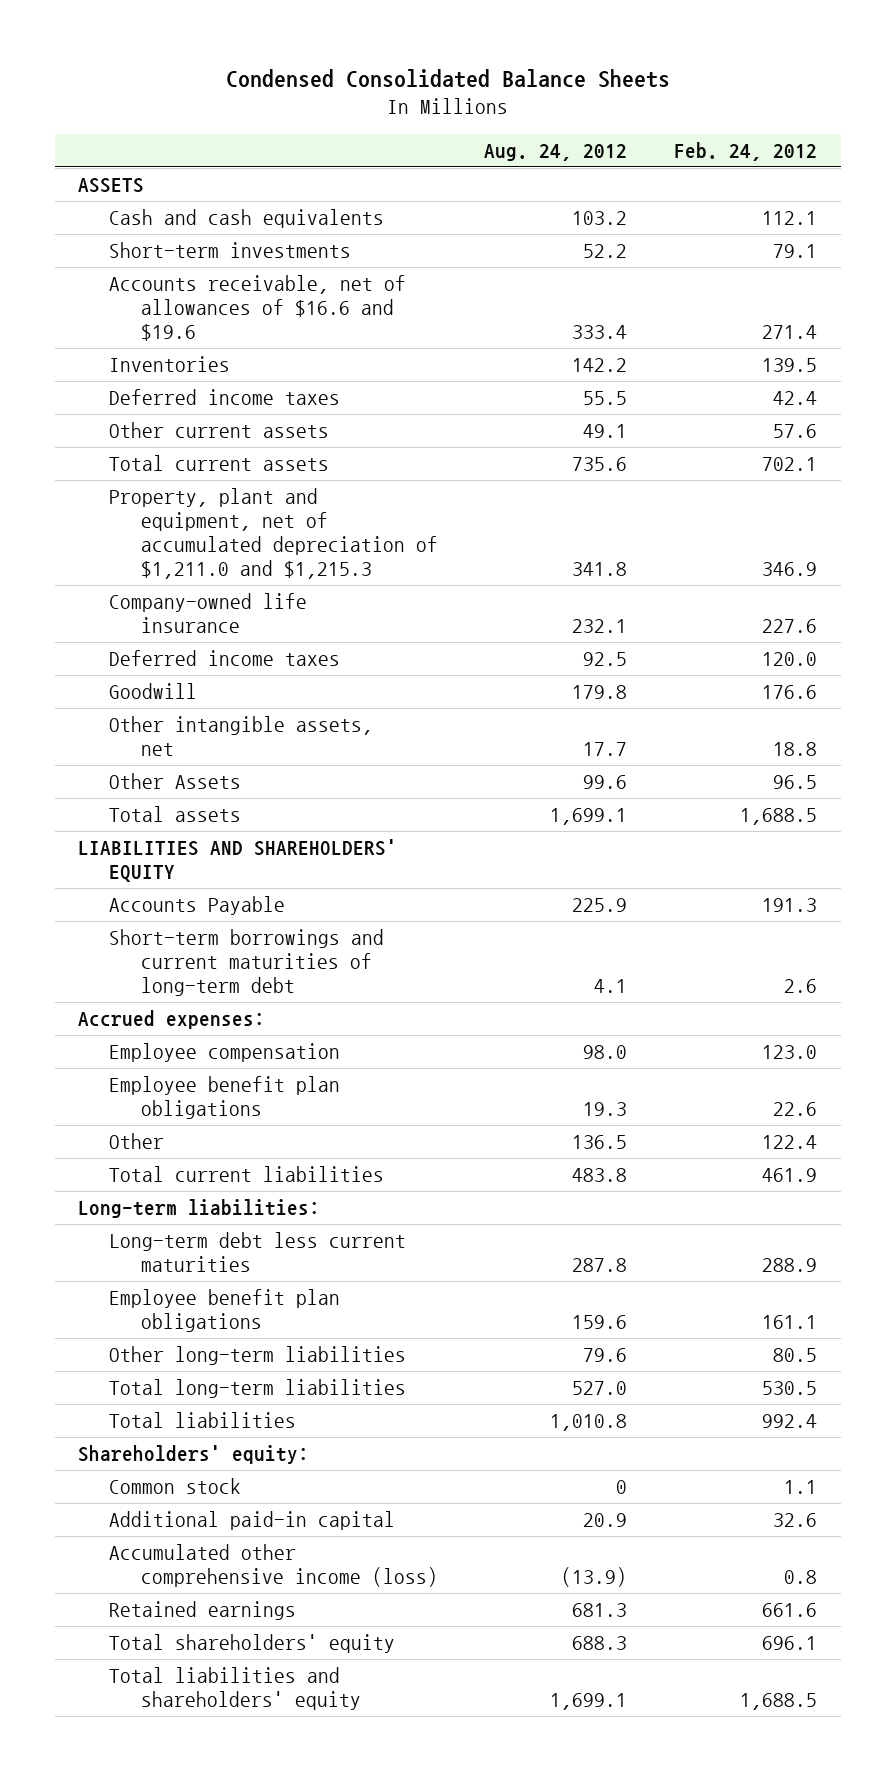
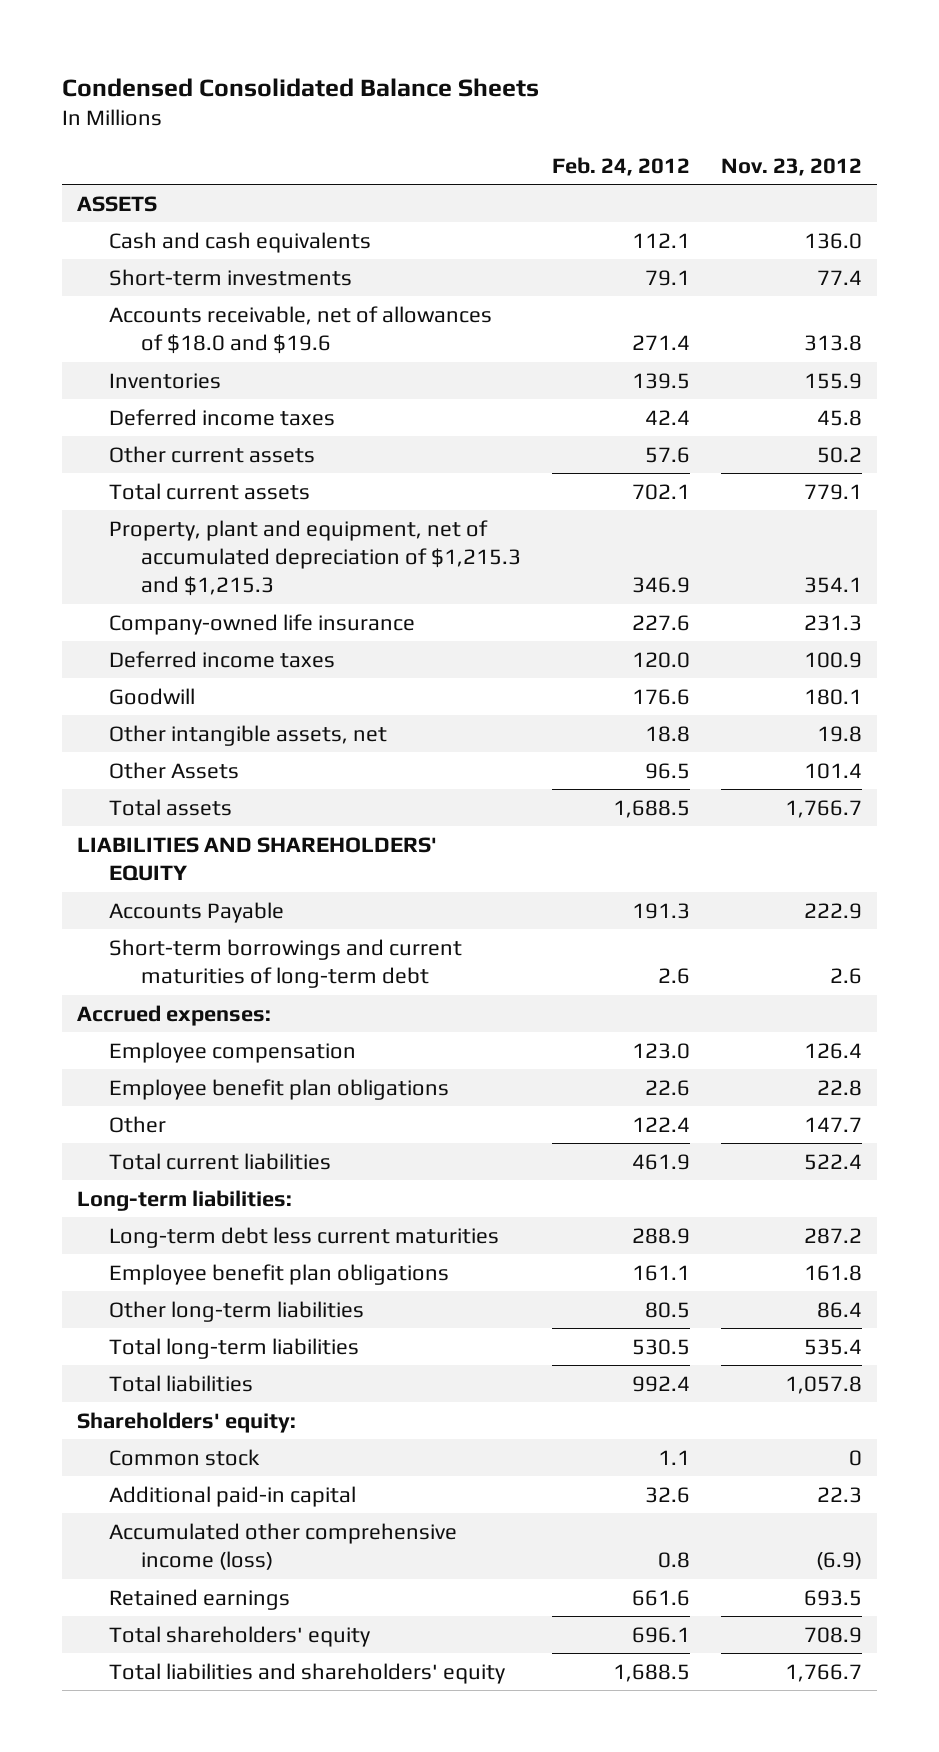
- | Aug. 24, 2012 | Feb. 24, 2012
+ | Feb. 24, 2012 | Nov. 23, 2012
- Accounts receivable, net of allowances of $16.6 and $19.6 | 333.4 | 271.4
+ Accounts receivable, net of allowances of $18.0 and $19.6 | 271.4 | 313.8
- Property, plant and equipment, net of accumulated depreciation of $1,211.0 and $1,215.3 | 341.8 | 346.9
+ Property, plant and equipment, net of accumulated depreciation of $1,215.3 and $1,215.3 | 346.9 | 354.1

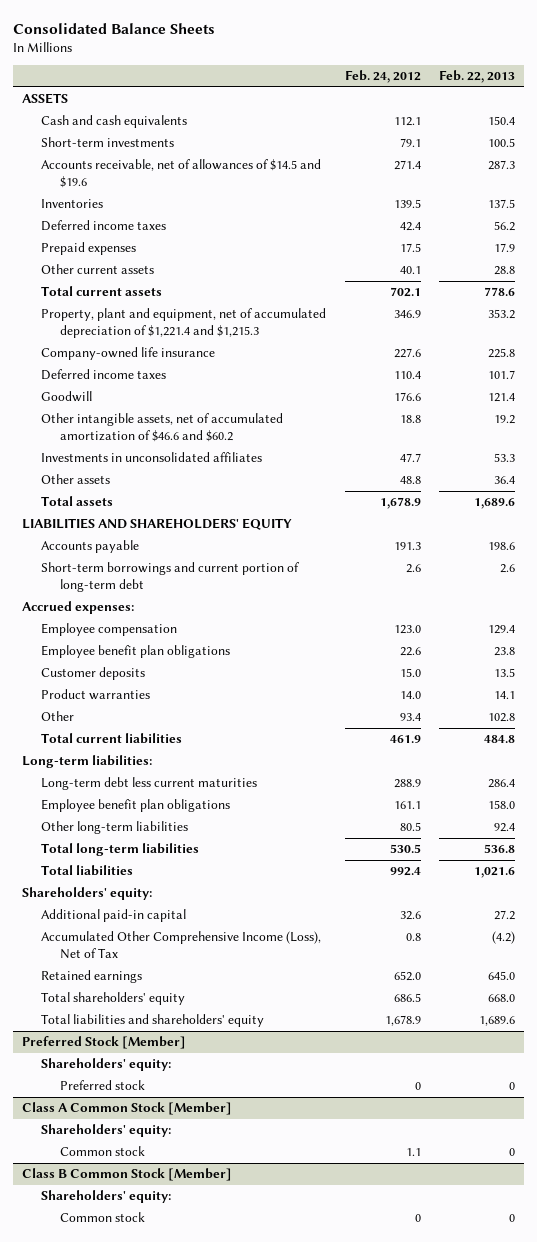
- Condensed Consolidated Balance Sheets
+ Consolidated Balance Sheets
- | Feb. 24, 2012 | Nov. 23, 2012
+ | Feb. 24, 2012 | Feb. 22, 2013
- Accounts receivable, net of allowances of $18.0 and $19.6 | 271.4 | 313.8
+ Accounts receivable, net of allowances of $14.5 and $19.6 | 271.4 | 287.3
- Other current assets | 57.6 | 50.2
+ Prepaid expenses | 17.5 | 17.9
+ Other current assets | 40.1 | 28.8
- Property, plant and equipment, net of accumulated depreciation of $1,215.3 and $1,215.3 | 346.9 | 354.1
+ Property, plant and equipment, net of accumulated depreciation of $1,221.4 and $1,215.3 | 346.9 | 353.2
- Deferred income taxes | 120.0 | 100.9
+ Deferred income taxes | 110.4 | 101.7
- Other intangible assets, net | 18.8 | 19.8
- Other Assets | 96.5 | 101.4
- Total assets | 1,688.5 | 1,766.7
+ Other intangible assets, net of accumulated amortization of $46.6 and $60.2 | 18.8 | 19.2
+ Investments in unconsolidated affiliates | 47.7 | 53.3
+ Other assets | 48.8 | 36.4
+ Total assets | 1,678.9 | 1,689.6
- Accounts Payable | 191.3 | 222.9
- Short-term borrowings and current maturities of long-term debt | 2.6 | 2.6
+ Accounts payable | 191.3 | 198.6
+ Short-term borrowings and current portion of long-term debt | 2.6 | 2.6
- Other | 122.4 | 147.7
+ Customer deposits | 15.0 | 13.5
+ Product warranties | 14.0 | 14.1
+ Other | 93.4 | 102.8
- Common stock | 1.1 | 0
- Accumulated other comprehensive income (loss) | 0.8 | (6.9)
- Retained earnings | 661.6 | 693.5
- Total shareholders' equity | 696.1 | 708.9
- Total liabilities and shareholders' equity | 1,688.5 | 1,766.7
+ Accumulated Other Comprehensive Income (Loss), Net of Tax | 0.8 | (4.2)
+ Retained earnings | 652.0 | 645.0
+ Total shareholders' equity | 686.5 | 668.0
+ Total liabilities and shareholders' equity | 1,678.9 | 1,689.6
+ Preferred Stock [Member]
+ Shareholders' equity:
+ Preferred stock | 0 | 0
+ Class A Common Stock [Member]
+ Shareholders' equity:
+ Common stock | 1.1 | 0
+ Class B Common Stock [Member]
+ Shareholders' equity:
+ Common stock | 0 | 0

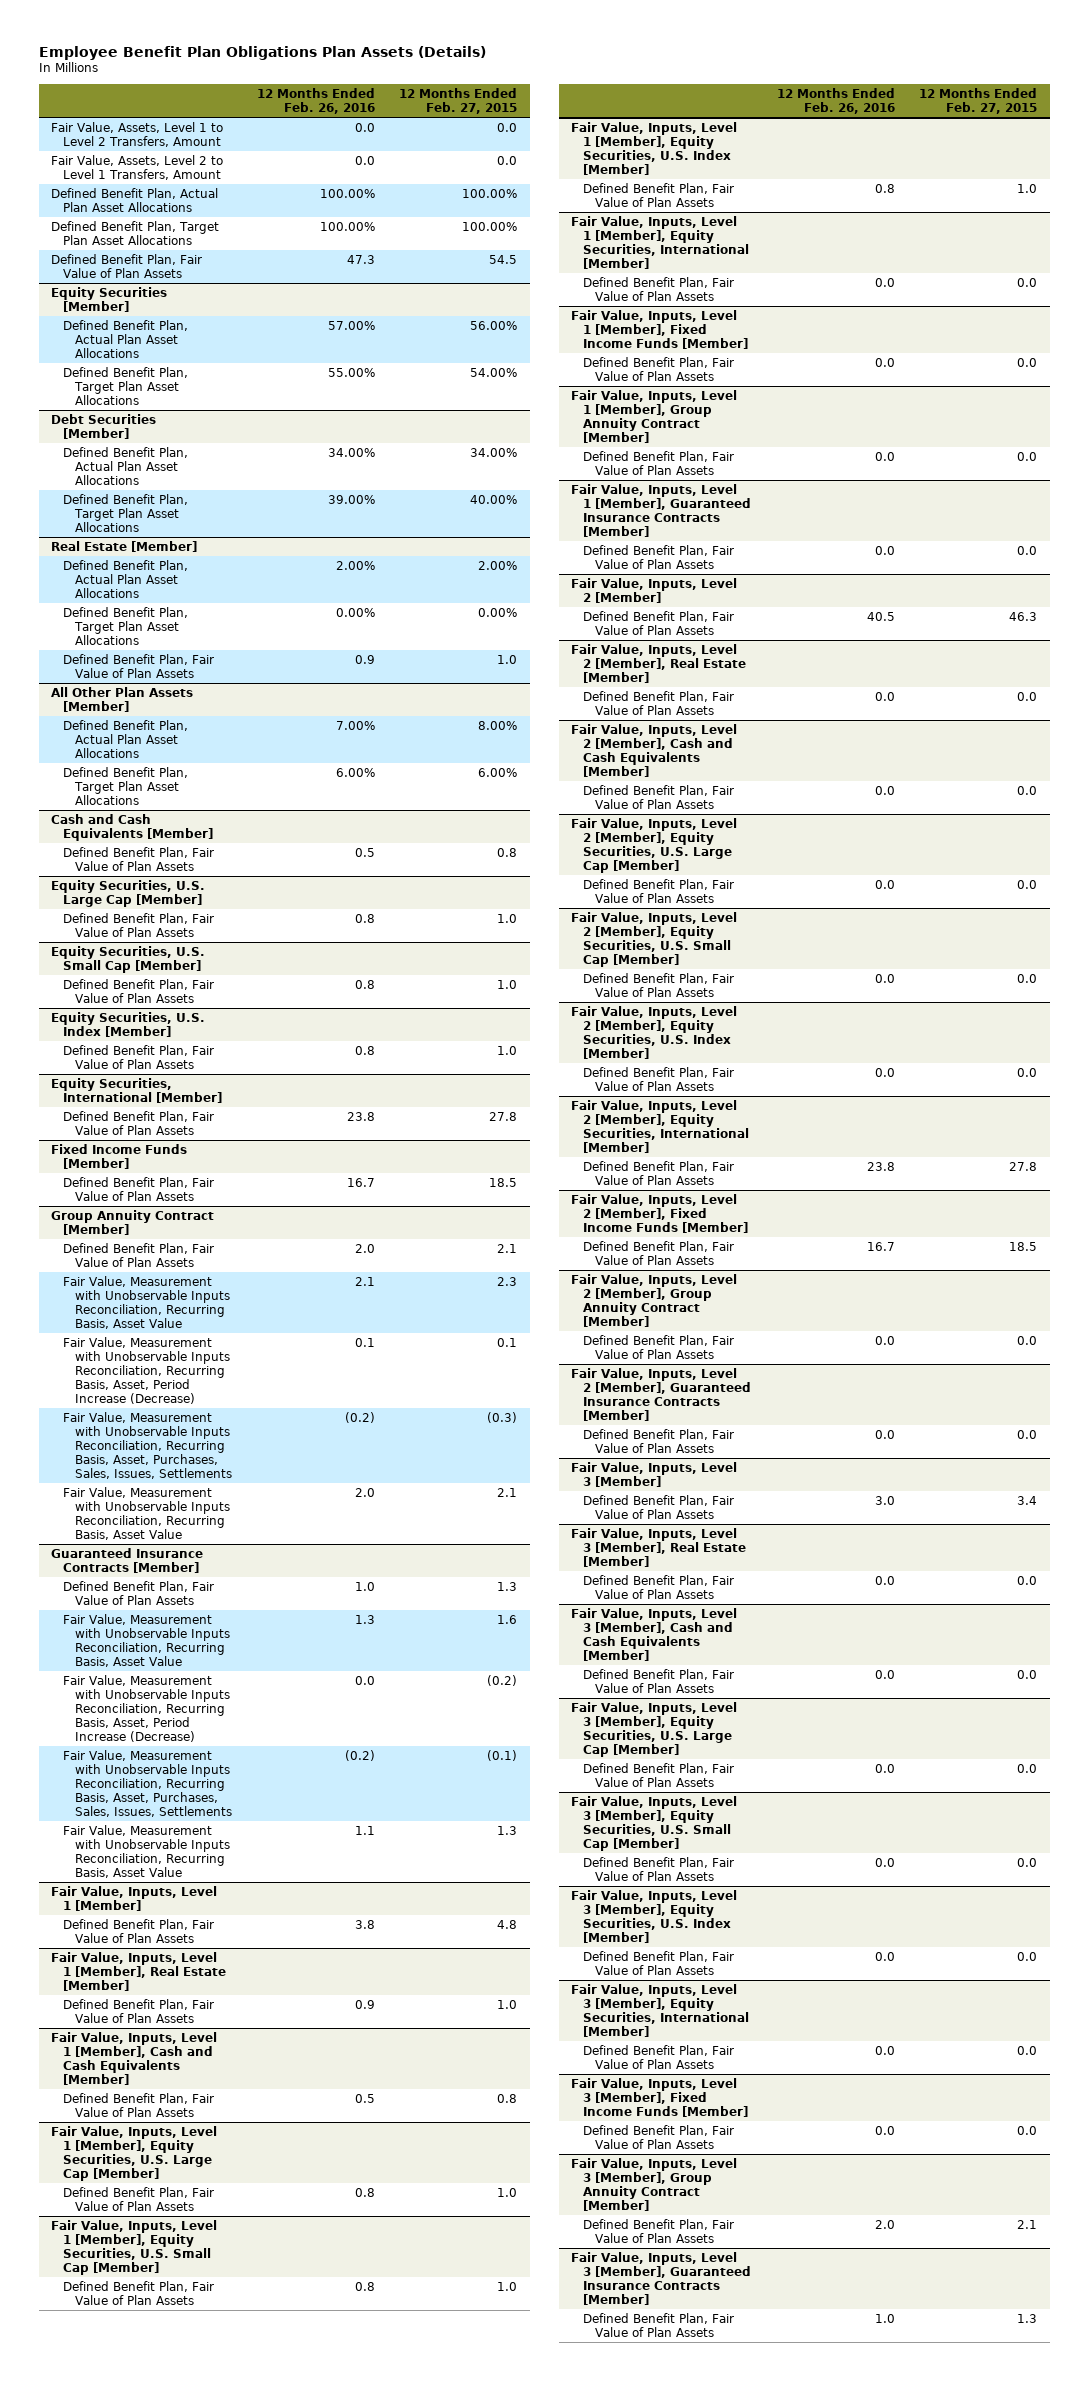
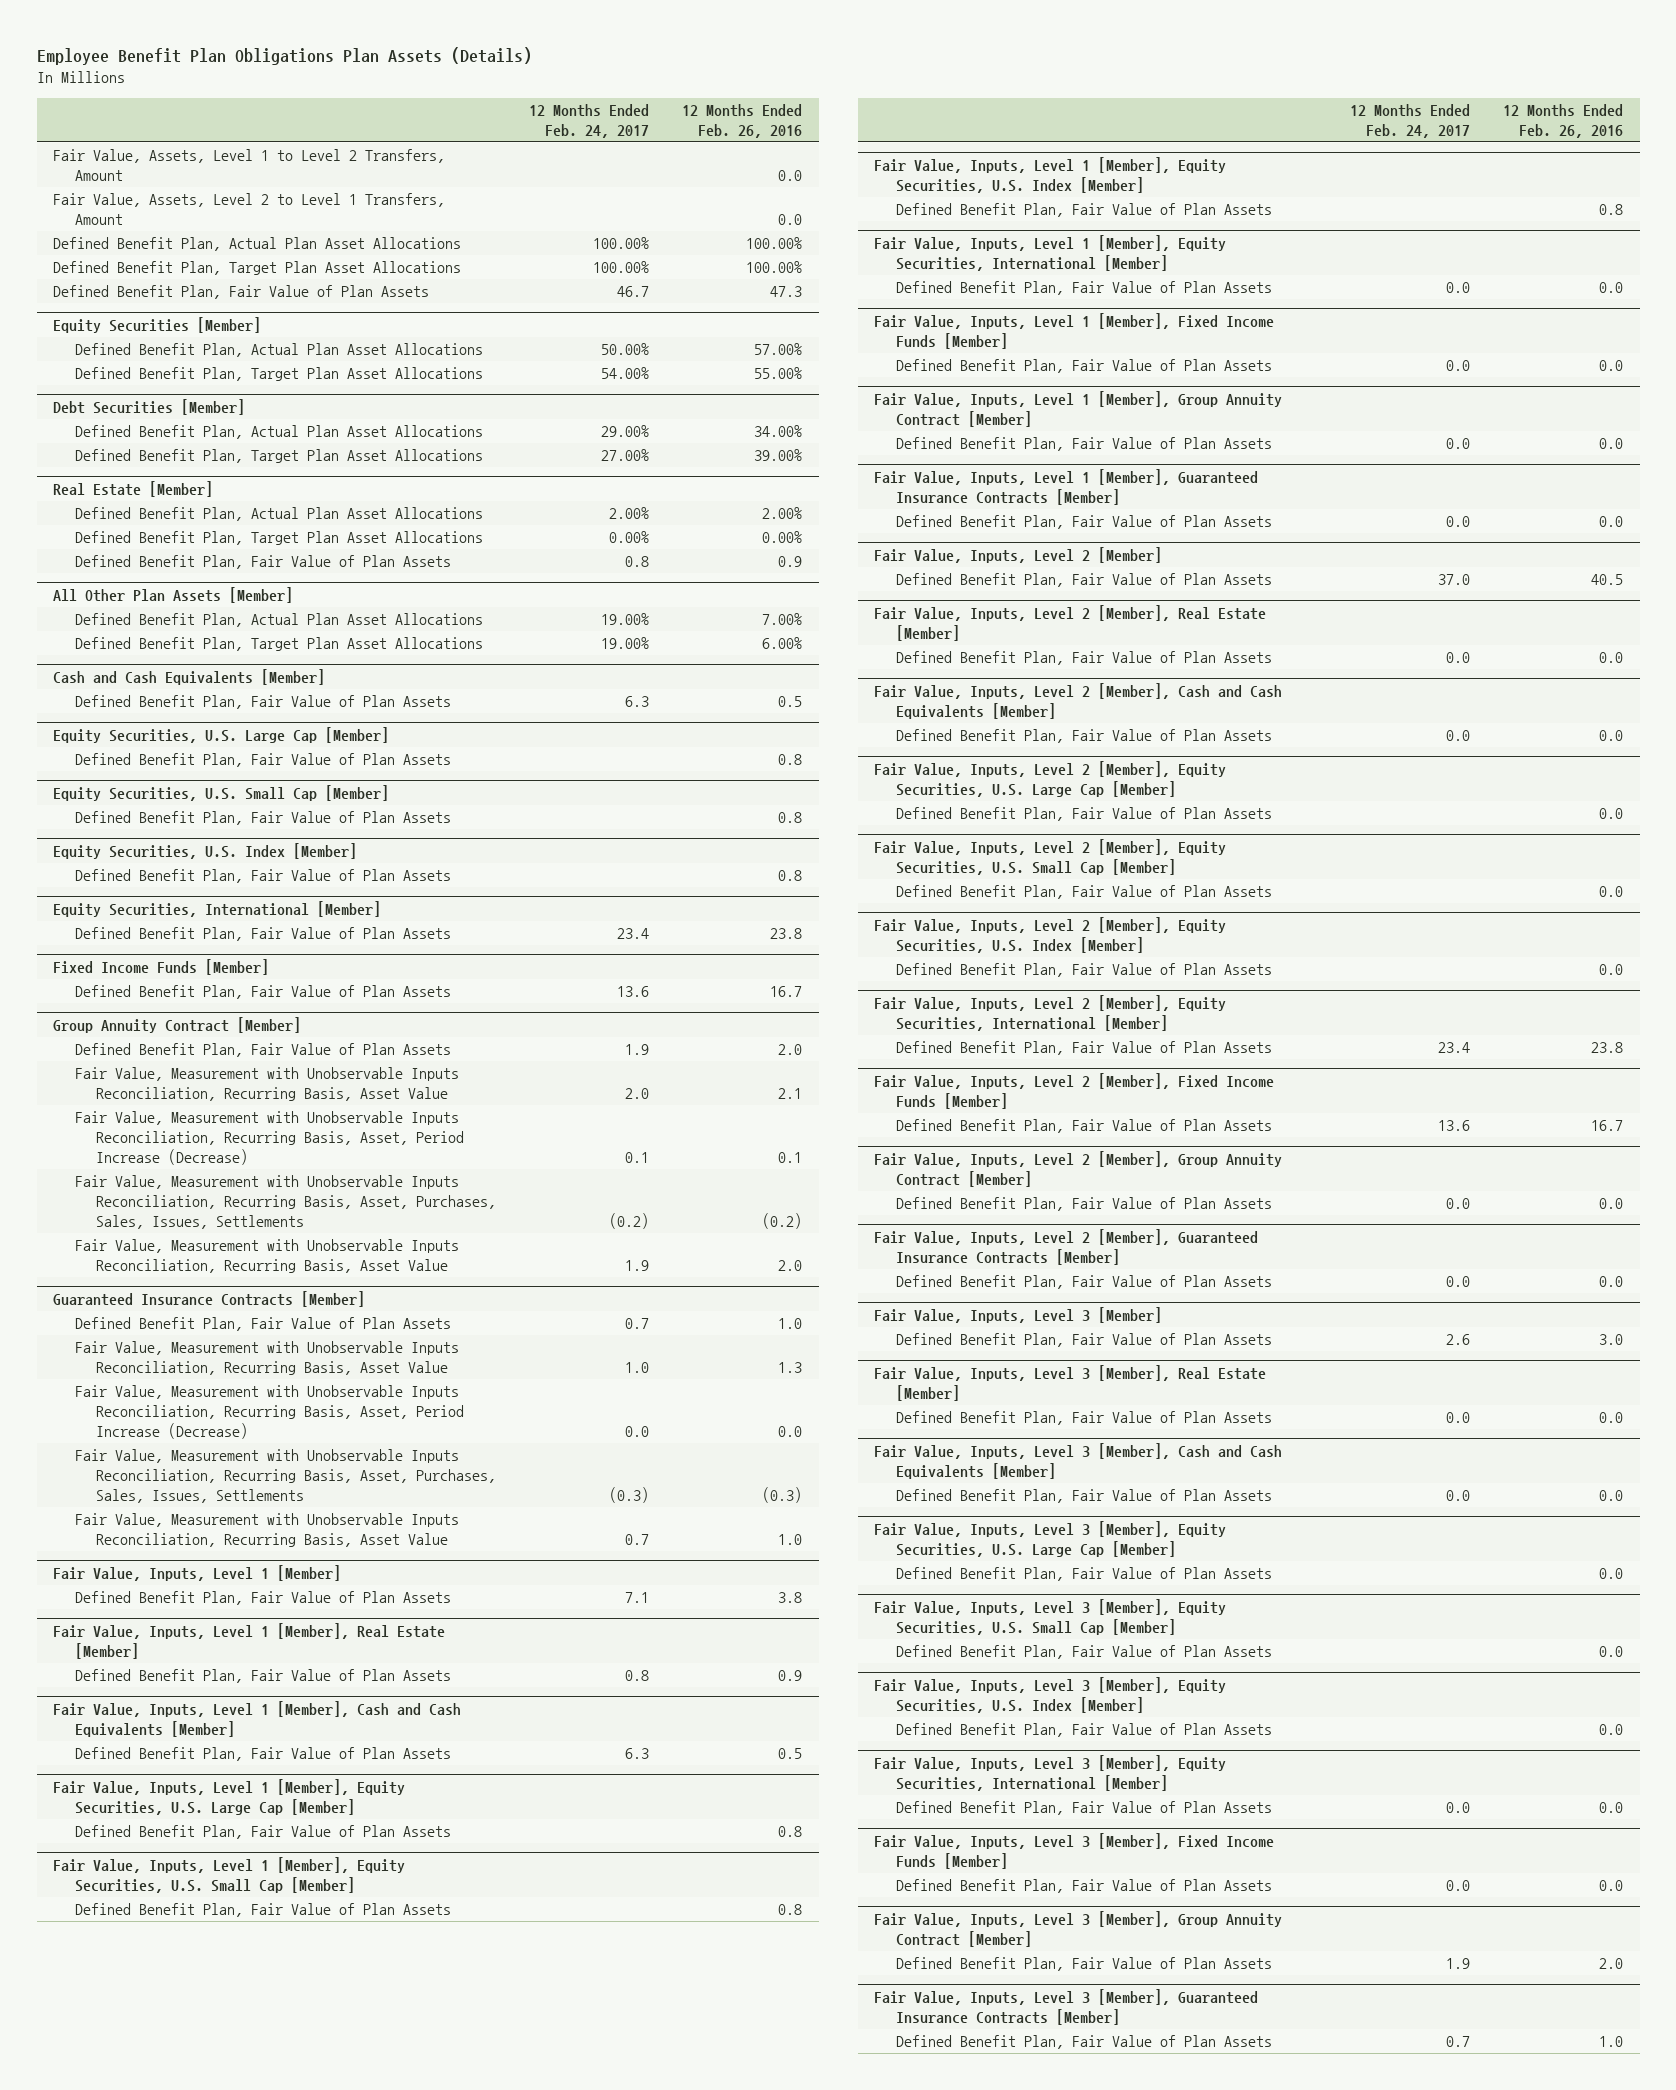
- | 12 Months Ended Feb. 26, 2016 | 12 Months Ended Feb. 27, 2015
+ | 12 Months Ended Feb. 24, 2017 | 12 Months Ended Feb. 26, 2016
@ Guaranteed Insurance Contracts [Member]
- Fair Value, Measurement with Unobservable Inputs Reconciliation, Recurring Basis, Asset, Purchases, Sales, Issues, Settlements | (0.2) | (0.1)
- Fair Value, Measurement with Unobservable Inputs Reconciliation, Recurring Basis, Asset Value | 1.1 | 1.3
+ Fair Value, Measurement with Unobservable Inputs Reconciliation, Recurring Basis, Asset, Purchases, Sales, Issues, Settlements | (0.3) | (0.3)
+ Fair Value, Measurement with Unobservable Inputs Reconciliation, Recurring Basis, Asset Value | 0.7 | 1.0

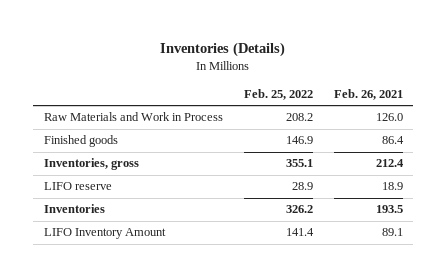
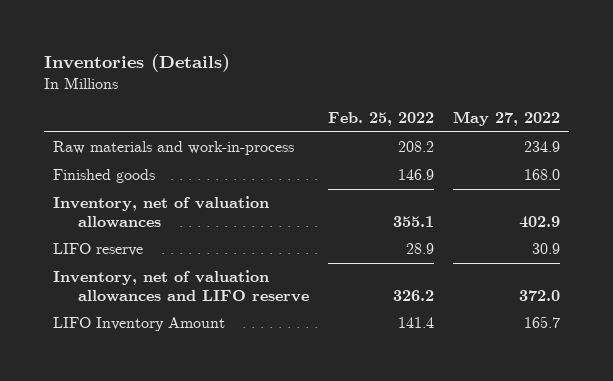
- | Feb. 25, 2022 | Feb. 26, 2021
+ | Feb. 25, 2022 | May 27, 2022
- Raw Materials and Work in Process | 208.2 | 126.0
+ Raw materials and work-in-process | 208.2 | 234.9
- Inventories, gross | 355.1 | 212.4
+ Inventory, net of valuation allowances | 355.1 | 402.9
- Inventories | 326.2 | 193.5
+ Inventory, net of valuation allowances and LIFO reserve | 326.2 | 372.0

